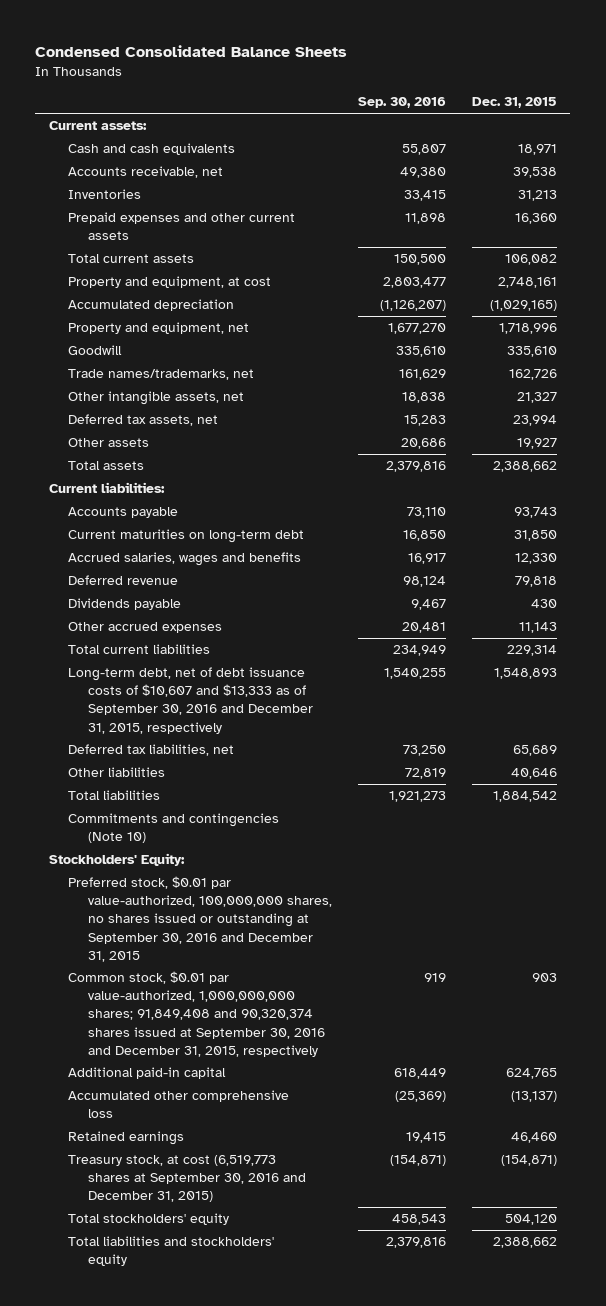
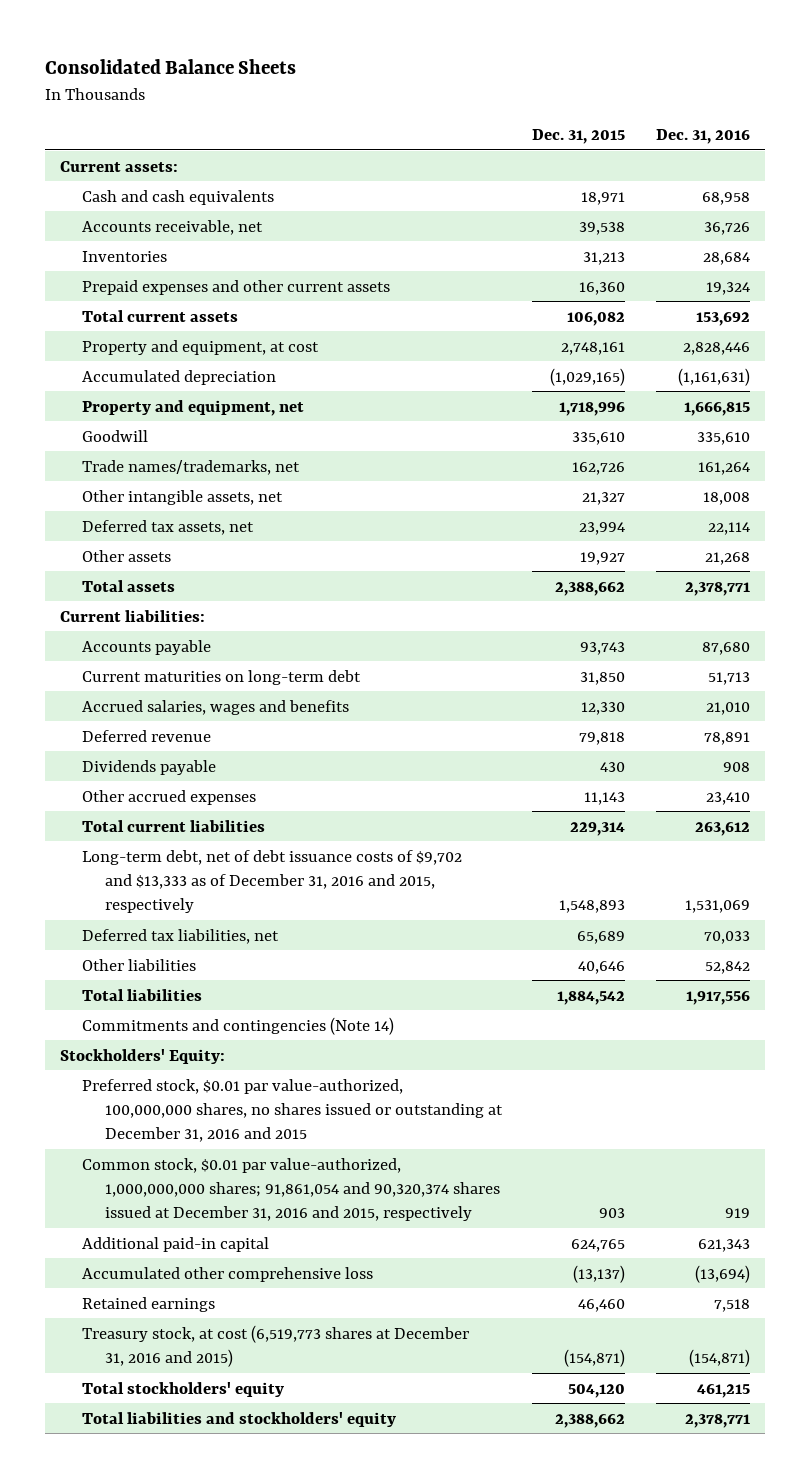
- Condensed Consolidated Balance Sheets
+ Consolidated Balance Sheets
- | Sep. 30, 2016 | Dec. 31, 2015
+ | Dec. 31, 2015 | Dec. 31, 2016
- Long-term debt, net of debt issuance costs of $10,607 and $13,333 as of September 30, 2016 and December 31, 2015, respectively | 1,540,255 | 1,548,893
+ Long-term debt, net of debt issuance costs of $9,702 and $13,333 as of December 31, 2016 and 2015, respectively | 1,548,893 | 1,531,069
- Commitments and contingencies (Note 10)
+ Commitments and contingencies (Note 14)
- Preferred stock, $0.01 par value-authorized, 100,000,000 shares, no shares issued or outstanding at September 30, 2016 and December 31, 2015
- Common stock, $0.01 par value-authorized, 1,000,000,000 shares; 91,849,408 and 90,320,374 shares issued at September 30, 2016 and December 31, 2015, respectively | 919 | 903
+ Preferred stock, $0.01 par value-authorized, 100,000,000 shares, no shares issued or outstanding at December 31, 2016 and 2015
+ Common stock, $0.01 par value-authorized, 1,000,000,000 shares; 91,861,054 and 90,320,374 shares issued at December 31, 2016 and 2015, respectively | 903 | 919
- Treasury stock, at cost (6,519,773 shares at September 30, 2016 and December 31, 2015) | (154,871) | (154,871)
+ Treasury stock, at cost (6,519,773 shares at December 31, 2016 and 2015) | (154,871) | (154,871)

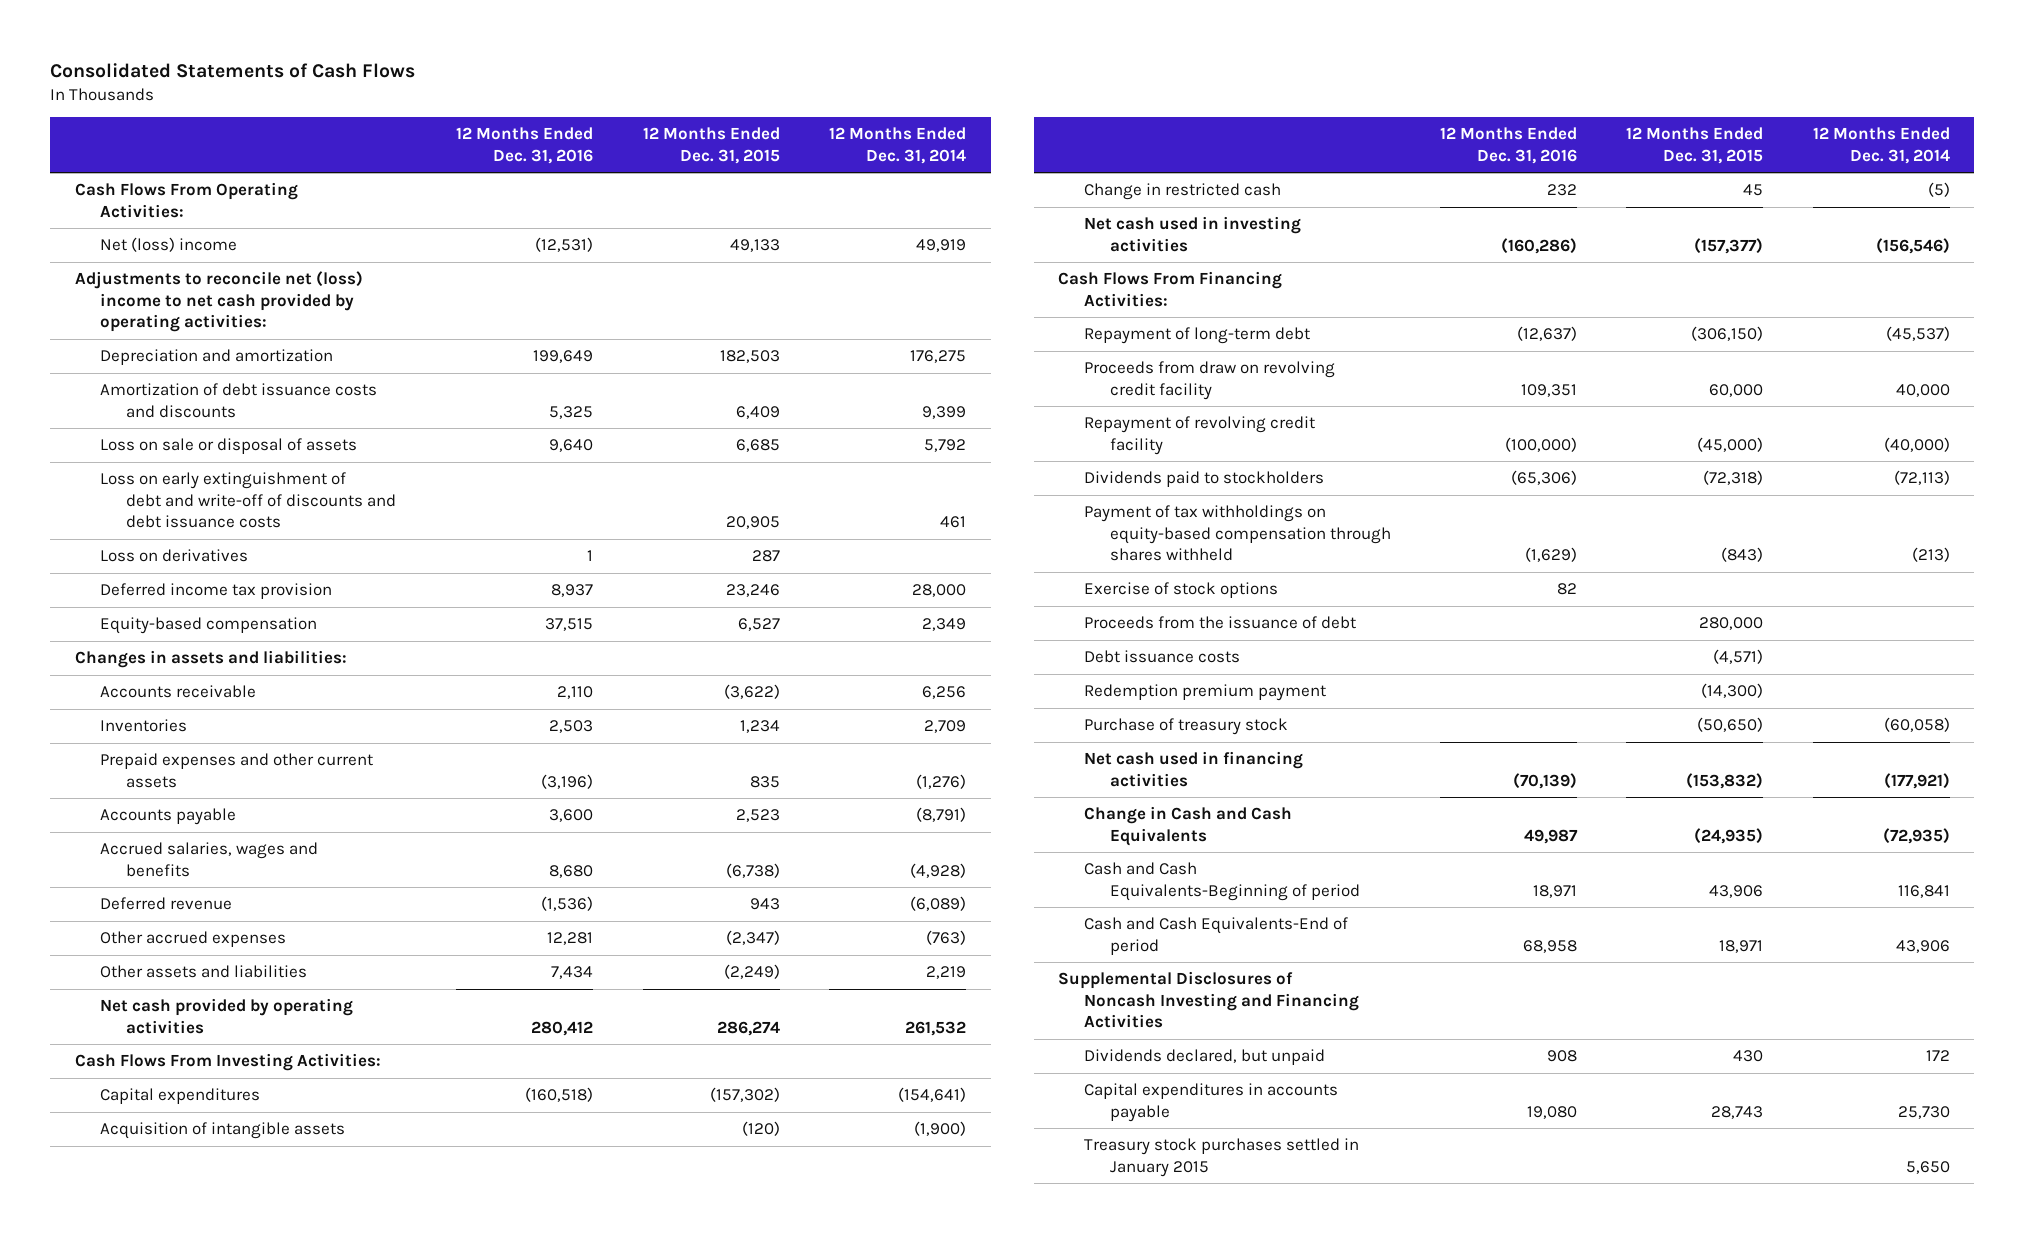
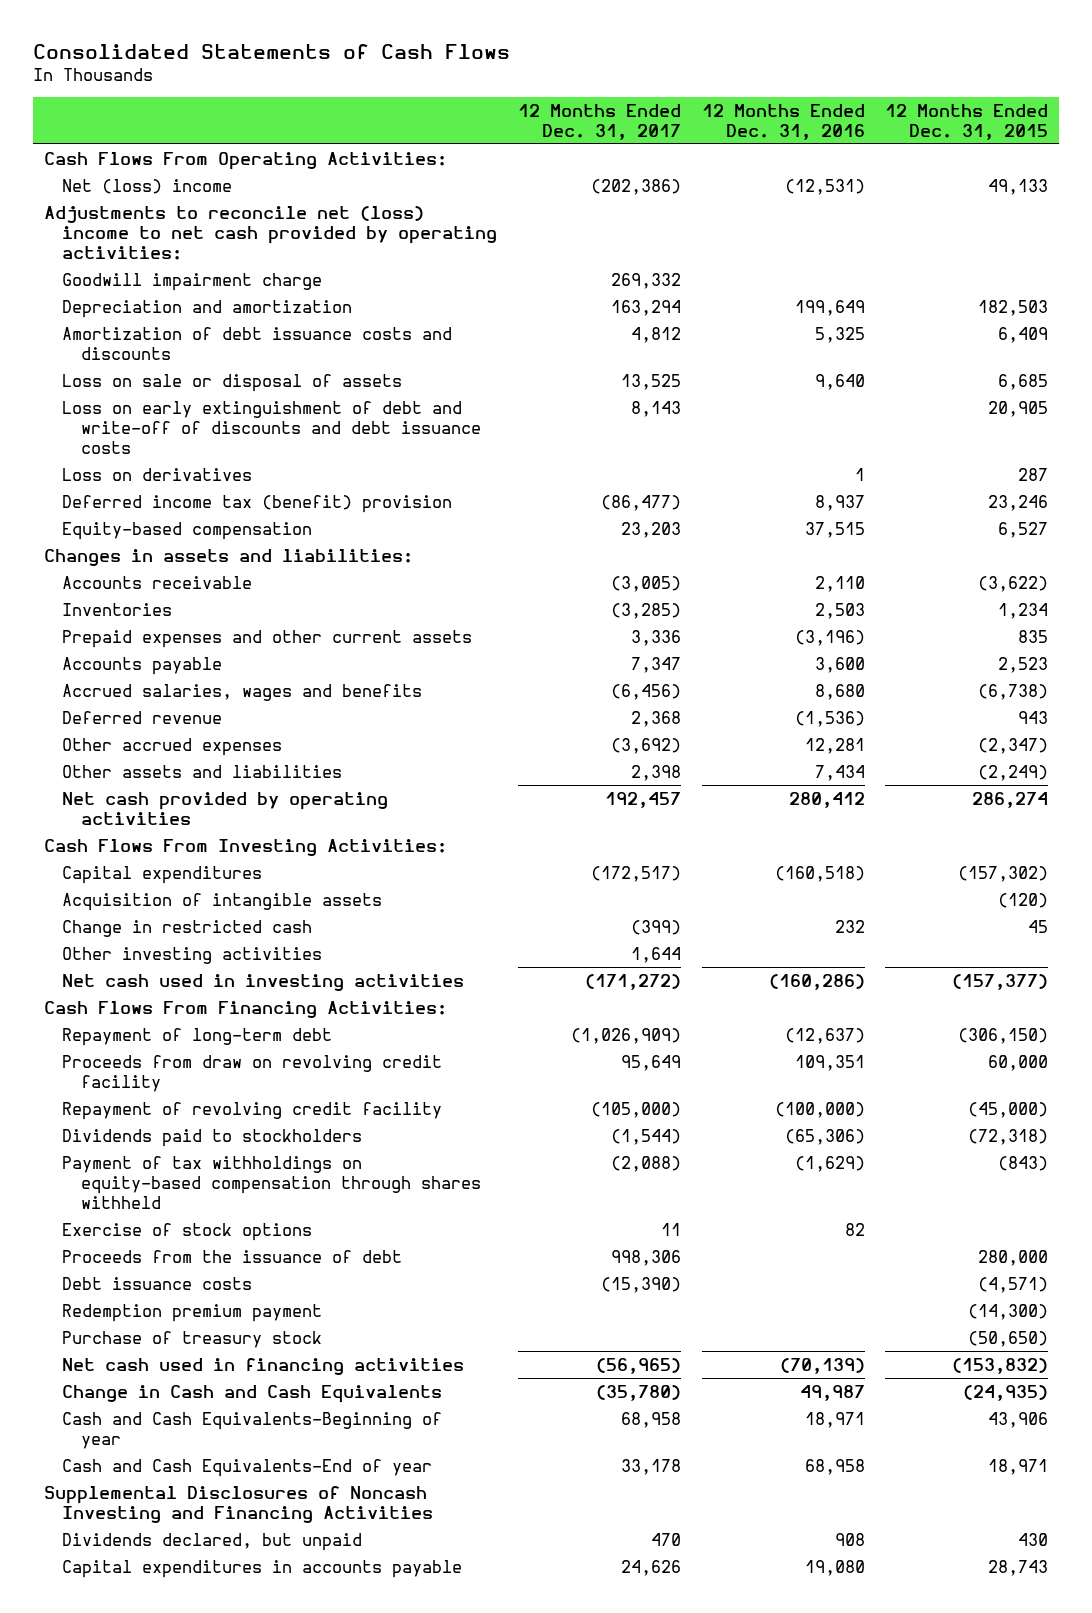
- | 12 Months Ended Dec. 31, 2016 | 12 Months Ended Dec. 31, 2015 | 12 Months Ended Dec. 31, 2014
+ | 12 Months Ended Dec. 31, 2017 | 12 Months Ended Dec. 31, 2016 | 12 Months Ended Dec. 31, 2015
+ Goodwill impairment charge | 269,332 | |
- Deferred income tax provision | 8,937 | 23,246 | 28,000
+ Deferred income tax (benefit) provision | (86,477) | 8,937 | 23,246
+ Other investing activities | 1,644 | |
- Cash and Cash Equivalents-Beginning of period | 18,971 | 43,906 | 116,841
- Cash and Cash Equivalents-End of period | 68,958 | 18,971 | 43,906
+ Cash and Cash Equivalents-Beginning of year | 68,958 | 18,971 | 43,906
+ Cash and Cash Equivalents-End of year | 33,178 | 68,958 | 18,971
- Treasury stock purchases settled in January 2015 | | | 5,650

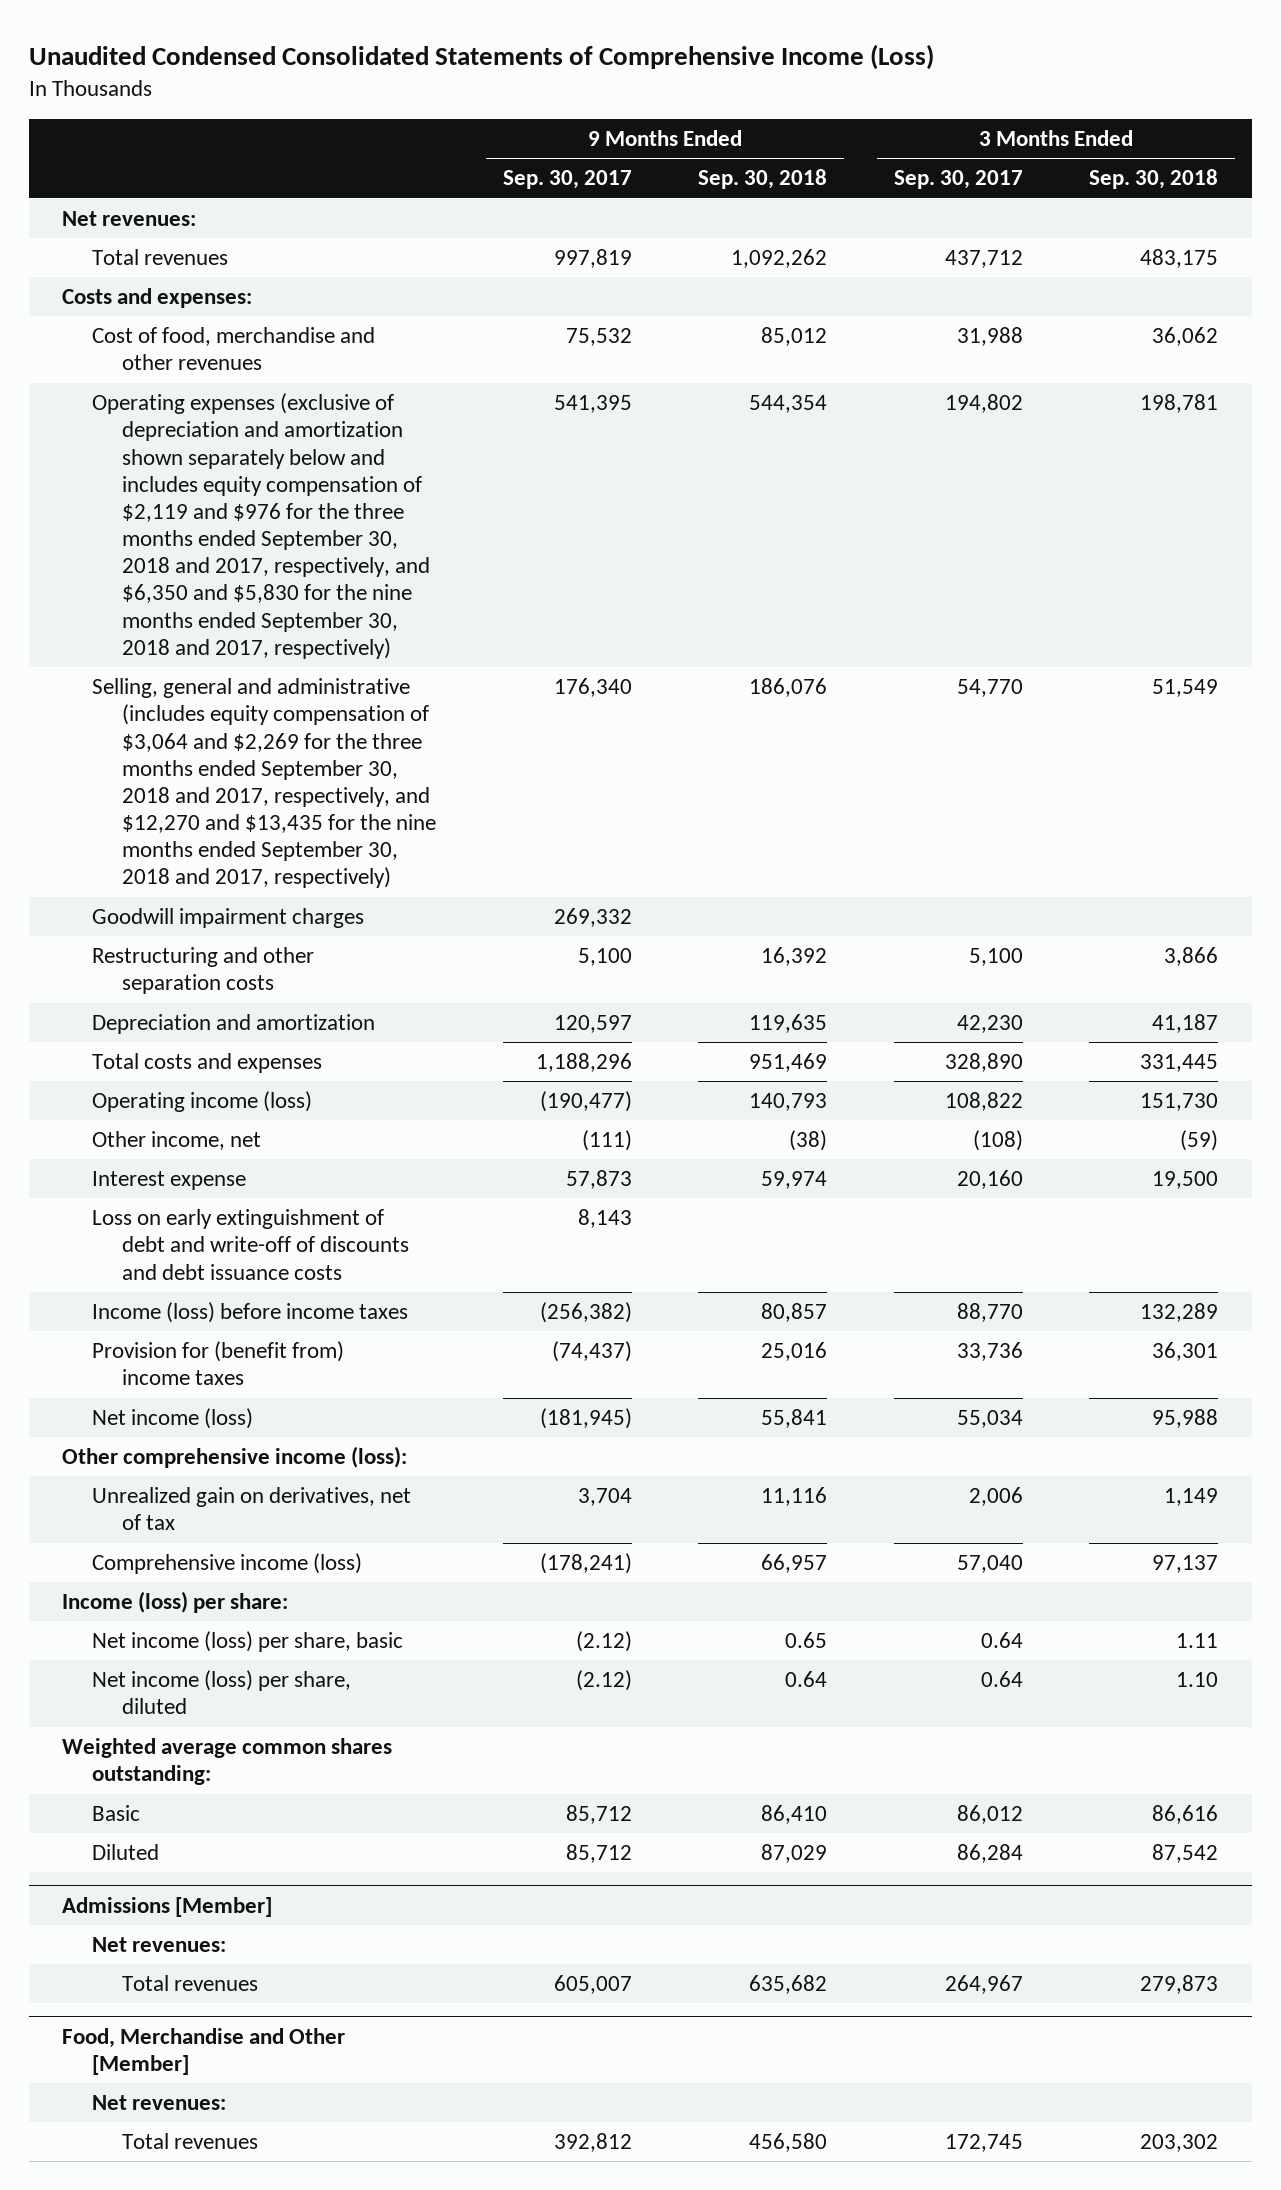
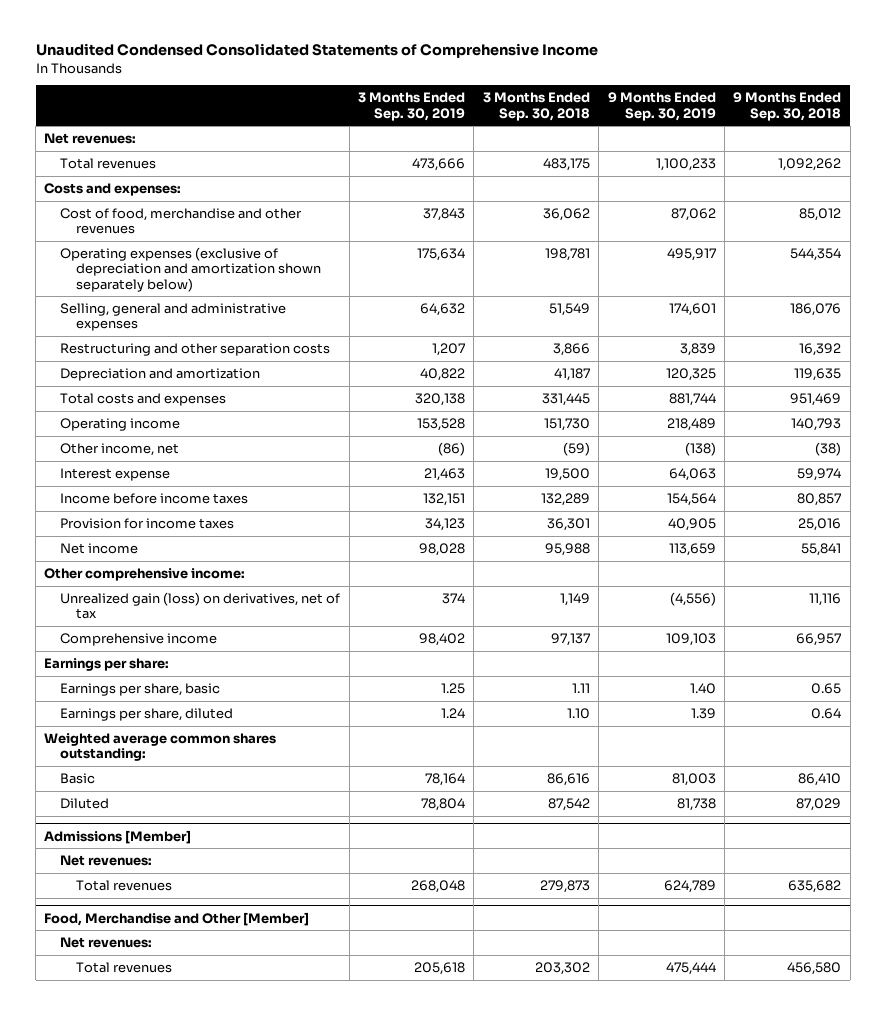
- Unaudited Condensed Consolidated Statements of Comprehensive Income (Loss)
+ Unaudited Condensed Consolidated Statements of Comprehensive Income
- | 9 Months Ended Sep. 30, 2017 | 9 Months Ended Sep. 30, 2018 | 3 Months Ended Sep. 30, 2017 | 3 Months Ended Sep. 30, 2018
+ | 3 Months Ended Sep. 30, 2019 | 3 Months Ended Sep. 30, 2018 | 9 Months Ended Sep. 30, 2019 | 9 Months Ended Sep. 30, 2018
- Operating expenses (exclusive of depreciation and amortization shown separately below and includes equity compensation of $2,119 and $976 for the three months ended September 30, 2018 and 2017, respectively, and $6,350 and $5,830 for the nine months ended September 30, 2018 and 2017, respectively) | 541,395 | 544,354 | 194,802 | 198,781
- Selling, general and administrative (includes equity compensation of $3,064 and $2,269 for the three months ended September 30, 2018 and 2017, respectively, and $12,270 and $13,435 for the nine months ended September 30, 2018 and 2017, respectively) | 176,340 | 186,076 | 54,770 | 51,549
- Goodwill impairment charges | 269,332 | | |
+ Operating expenses (exclusive of depreciation and amortization shown separately below) | 175,634 | 198,781 | 495,917 | 544,354
+ Selling, general and administrative expenses | 64,632 | 51,549 | 174,601 | 186,076
- Operating income (loss) | (190,477) | 140,793 | 108,822 | 151,730
+ Operating income | 153,528 | 151,730 | 218,489 | 140,793
- Loss on early extinguishment of debt and write-off of discounts and debt issuance costs | 8,143 | | |
- Income (loss) before income taxes | (256,382) | 80,857 | 88,770 | 132,289
- Provision for (benefit from) income taxes | (74,437) | 25,016 | 33,736 | 36,301
- Net income (loss) | (181,945) | 55,841 | 55,034 | 95,988
- Other comprehensive income (loss):
- Unrealized gain on derivatives, net of tax | 3,704 | 11,116 | 2,006 | 1,149
- Comprehensive income (loss) | (178,241) | 66,957 | 57,040 | 97,137
- Income (loss) per share:
- Net income (loss) per share, basic | (2.12) | 0.65 | 0.64 | 1.11
- Net income (loss) per share, diluted | (2.12) | 0.64 | 0.64 | 1.10
+ Income before income taxes | 132,151 | 132,289 | 154,564 | 80,857
+ Provision for income taxes | 34,123 | 36,301 | 40,905 | 25,016
+ Net income | 98,028 | 95,988 | 113,659 | 55,841
+ Other comprehensive income:
+ Unrealized gain (loss) on derivatives, net of tax | 374 | 1,149 | (4,556) | 11,116
+ Comprehensive income | 98,402 | 97,137 | 109,103 | 66,957
+ Earnings per share:
+ Earnings per share, basic | 1.25 | 1.11 | 1.40 | 0.65
+ Earnings per share, diluted | 1.24 | 1.10 | 1.39 | 0.64

